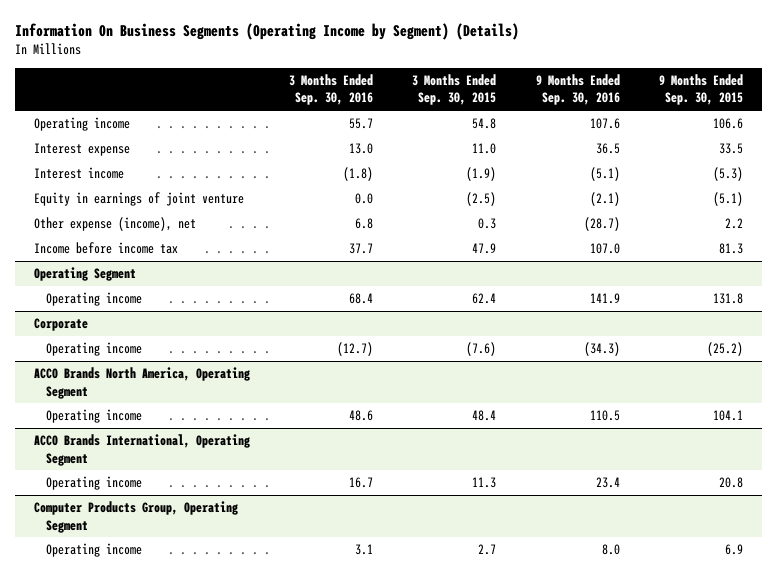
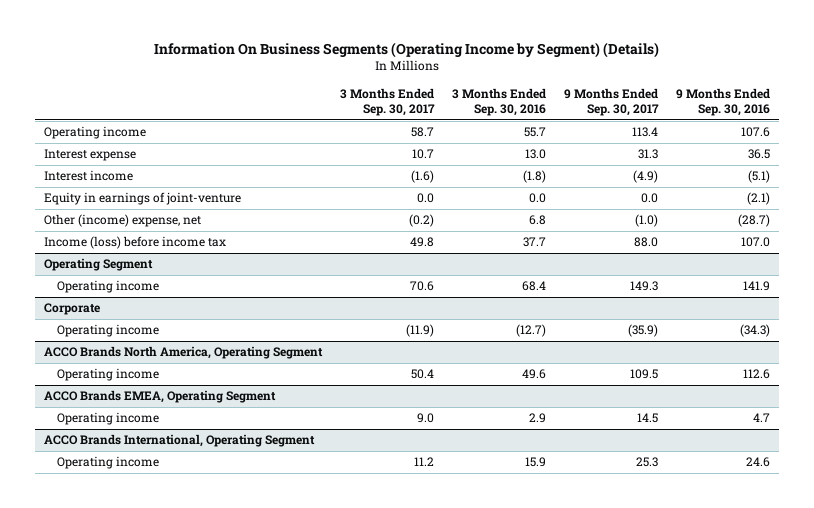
- | 3 Months Ended Sep. 30, 2016 | 3 Months Ended Sep. 30, 2015 | 9 Months Ended Sep. 30, 2016 | 9 Months Ended Sep. 30, 2015
+ | 3 Months Ended Sep. 30, 2017 | 3 Months Ended Sep. 30, 2016 | 9 Months Ended Sep. 30, 2017 | 9 Months Ended Sep. 30, 2016
- Equity in earnings of joint venture | 0.0 | (2.5) | (2.1) | (5.1)
- Other expense (income), net | 6.8 | 0.3 | (28.7) | 2.2
- Income before income tax | 37.7 | 47.9 | 107.0 | 81.3
+ Equity in earnings of joint-venture | 0.0 | 0.0 | 0.0 | (2.1)
+ Other (income) expense, net | (0.2) | 6.8 | (1.0) | (28.7)
+ Income (loss) before income tax | 49.8 | 37.7 | 88.0 | 107.0
@ ACCO Brands North America, Operating Segment
- Operating income | 48.6 | 48.4 | 110.5 | 104.1
+ Operating income | 50.4 | 49.6 | 109.5 | 112.6
+ ACCO Brands EMEA, Operating Segment
+ Operating income | 9.0 | 2.9 | 14.5 | 4.7
@ ACCO Brands International, Operating Segment
- Operating income | 16.7 | 11.3 | 23.4 | 20.8
- Computer Products Group, Operating Segment
- Operating income | 3.1 | 2.7 | 8.0 | 6.9
@ ACCO Brands International, Operating Segment
+ Operating income | 11.2 | 15.9 | 25.3 | 24.6

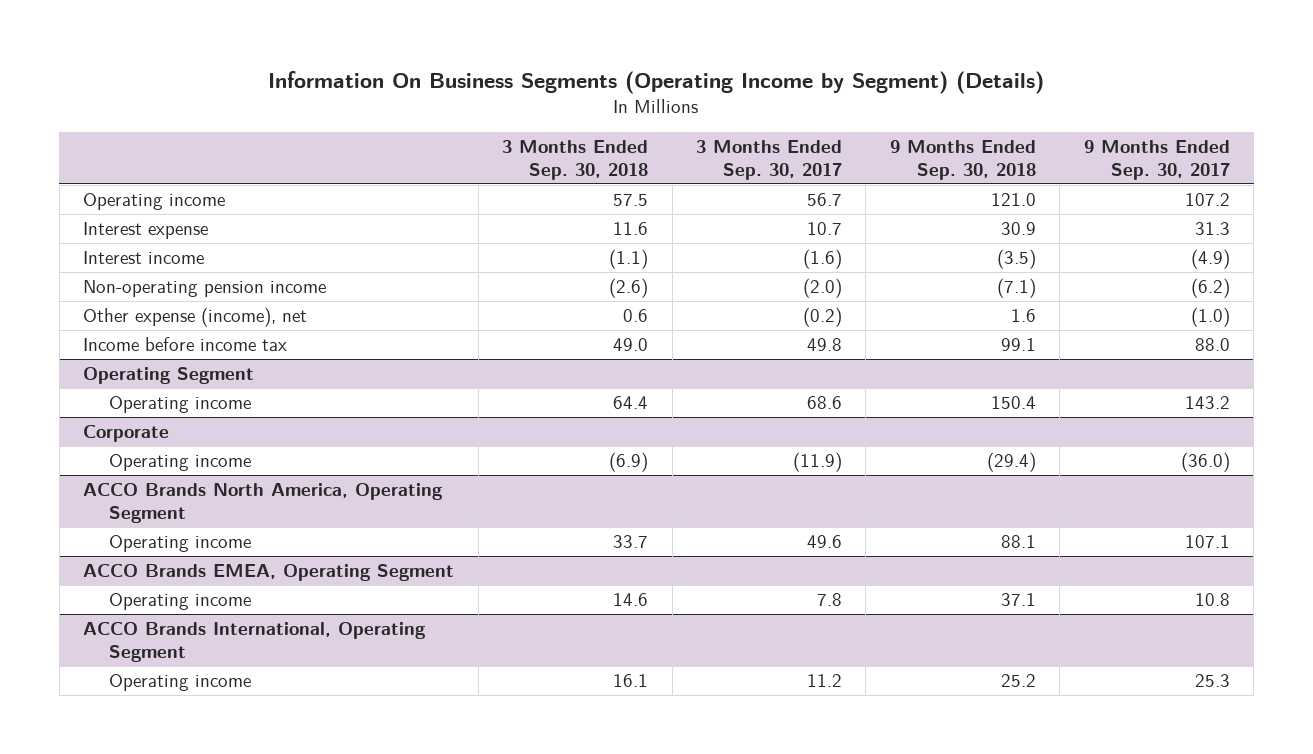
- | 3 Months Ended Sep. 30, 2017 | 3 Months Ended Sep. 30, 2016 | 9 Months Ended Sep. 30, 2017 | 9 Months Ended Sep. 30, 2016
+ | 3 Months Ended Sep. 30, 2018 | 3 Months Ended Sep. 30, 2017 | 9 Months Ended Sep. 30, 2018 | 9 Months Ended Sep. 30, 2017
- Operating income | 58.7 | 55.7 | 113.4 | 107.6
+ Operating income | 57.5 | 56.7 | 121.0 | 107.2
- Equity in earnings of joint-venture | 0.0 | 0.0 | 0.0 | (2.1)
- Other (income) expense, net | (0.2) | 6.8 | (1.0) | (28.7)
- Income (loss) before income tax | 49.8 | 37.7 | 88.0 | 107.0
+ Non-operating pension income | (2.6) | (2.0) | (7.1) | (6.2)
+ Other expense (income), net | 0.6 | (0.2) | 1.6 | (1.0)
+ Income before income tax | 49.0 | 49.8 | 99.1 | 88.0
@ Operating Segment
- Operating income | 70.6 | 68.4 | 149.3 | 141.9
+ Operating income | 64.4 | 68.6 | 150.4 | 143.2
@ Corporate
- Operating income | (11.9) | (12.7) | (35.9) | (34.3)
+ Operating income | (6.9) | (11.9) | (29.4) | (36.0)
@ ACCO Brands North America, Operating Segment
- Operating income | 50.4 | 49.6 | 109.5 | 112.6
+ Operating income | 33.7 | 49.6 | 88.1 | 107.1
@ ACCO Brands EMEA, Operating Segment
- Operating income | 9.0 | 2.9 | 14.5 | 4.7
+ Operating income | 14.6 | 7.8 | 37.1 | 10.8

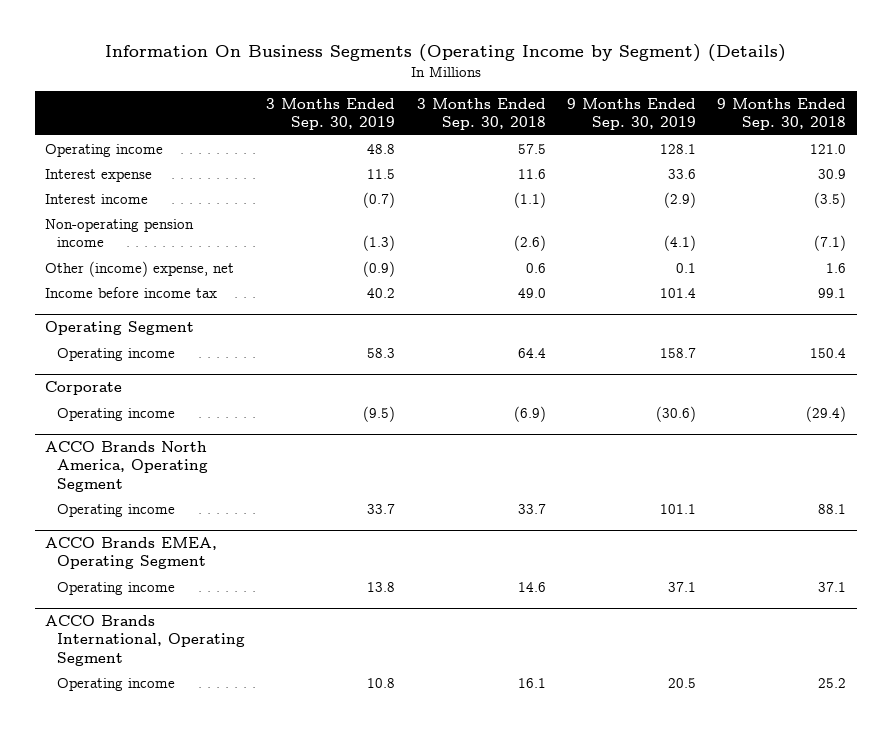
- | 3 Months Ended Sep. 30, 2018 | 3 Months Ended Sep. 30, 2017 | 9 Months Ended Sep. 30, 2018 | 9 Months Ended Sep. 30, 2017
+ | 3 Months Ended Sep. 30, 2019 | 3 Months Ended Sep. 30, 2018 | 9 Months Ended Sep. 30, 2019 | 9 Months Ended Sep. 30, 2018
- Other expense (income), net | 0.6 | (0.2) | 1.6 | (1.0)
+ Other (income) expense, net | (0.9) | 0.6 | 0.1 | 1.6

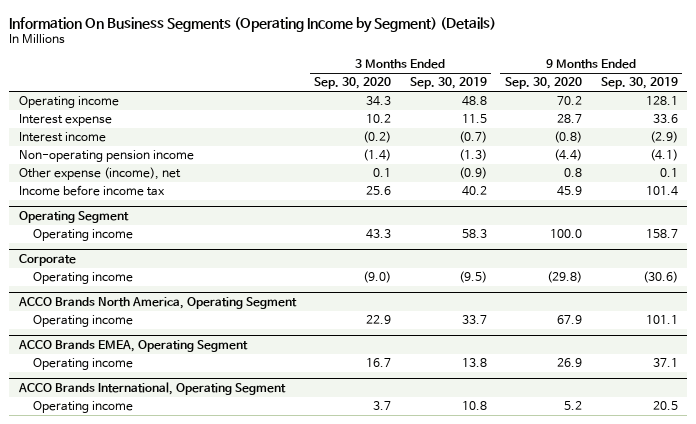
- | 3 Months Ended Sep. 30, 2019 | 3 Months Ended Sep. 30, 2018 | 9 Months Ended Sep. 30, 2019 | 9 Months Ended Sep. 30, 2018
+ | 3 Months Ended Sep. 30, 2020 | 3 Months Ended Sep. 30, 2019 | 9 Months Ended Sep. 30, 2020 | 9 Months Ended Sep. 30, 2019
- Other (income) expense, net | (0.9) | 0.6 | 0.1 | 1.6
+ Other expense (income), net | 0.1 | (0.9) | 0.8 | 0.1

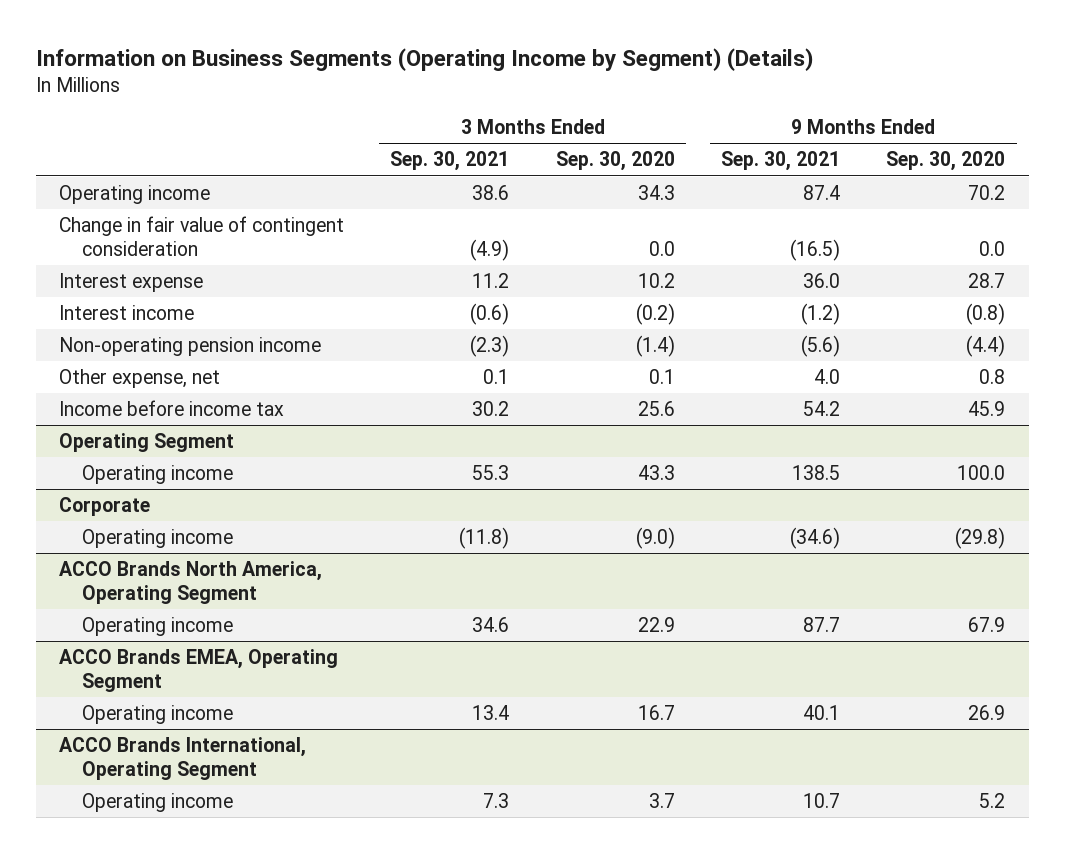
- Information On Business Segments (Operating Income by Segment) (Details)
+ Information on Business Segments (Operating Income by Segment) (Details)
- | 3 Months Ended Sep. 30, 2020 | 3 Months Ended Sep. 30, 2019 | 9 Months Ended Sep. 30, 2020 | 9 Months Ended Sep. 30, 2019
+ | 3 Months Ended Sep. 30, 2021 | 3 Months Ended Sep. 30, 2020 | 9 Months Ended Sep. 30, 2021 | 9 Months Ended Sep. 30, 2020
+ Change in fair value of contingent consideration | (4.9) | 0.0 | (16.5) | 0.0
- Other expense (income), net | 0.1 | (0.9) | 0.8 | 0.1
+ Other expense, net | 0.1 | 0.1 | 4.0 | 0.8

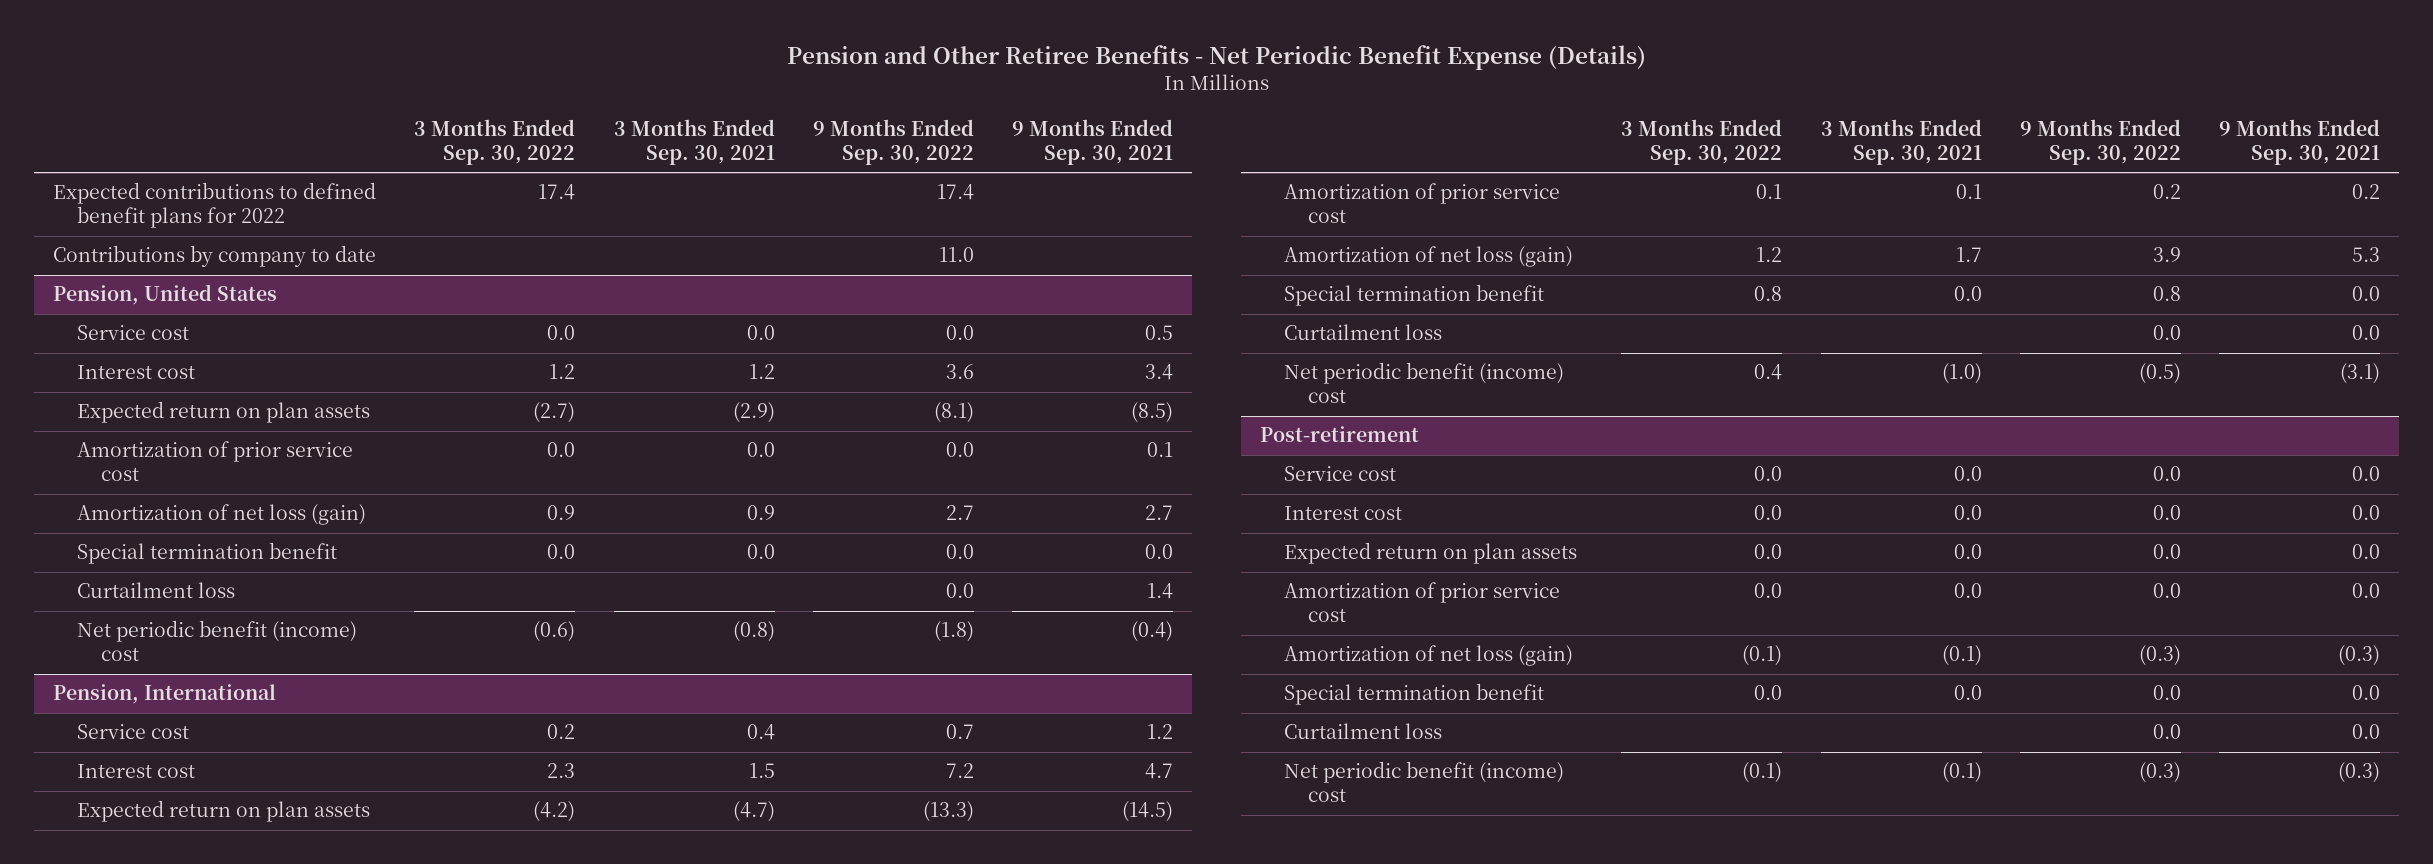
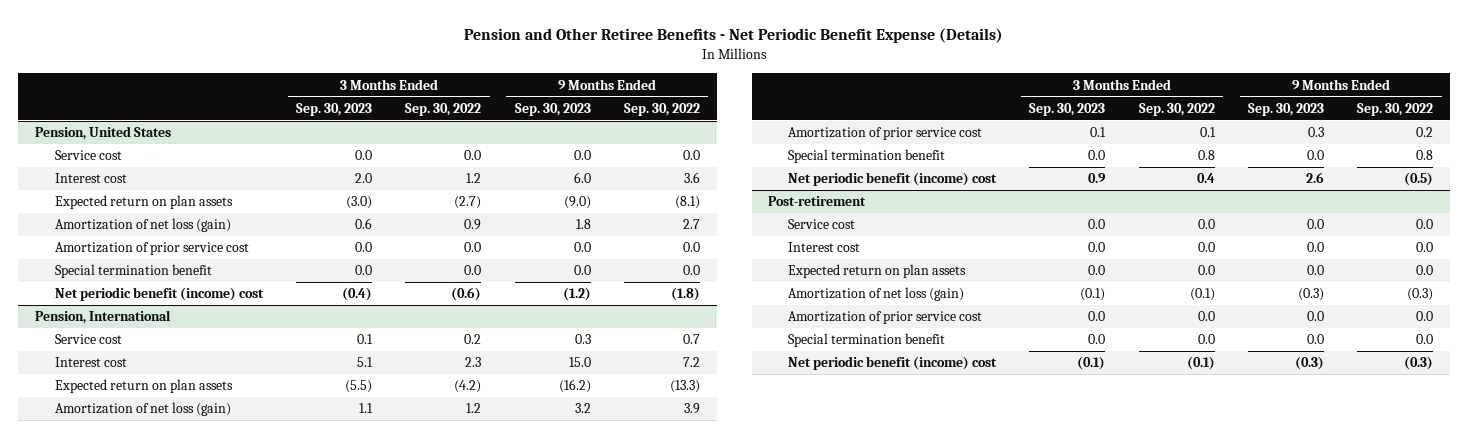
- | 3 Months Ended Sep. 30, 2022 | 3 Months Ended Sep. 30, 2021 | 9 Months Ended Sep. 30, 2022 | 9 Months Ended Sep. 30, 2021
+ | 3 Months Ended Sep. 30, 2023 | 3 Months Ended Sep. 30, 2022 | 9 Months Ended Sep. 30, 2023 | 9 Months Ended Sep. 30, 2022
- Expected contributions to defined benefit plans for 2022 | 17.4 | | 17.4 |
- Contributions by company to date | | | 11.0 |
@ Pension, United States
moved down: Amortization of prior service cost | 0.0 | 0.0 | 0.0 | 0.0
- Curtailment loss | | | 0.0 | 1.4
@ Pension, International
moved down: Amortization of prior service cost | 0.1 | 0.1 | 0.3 | 0.2
- Curtailment loss | | | 0.0 | 0.0
@ Post-retirement
moved down: Amortization of prior service cost | 0.0 | 0.0 | 0.0 | 0.0
- Curtailment loss | | | 0.0 | 0.0

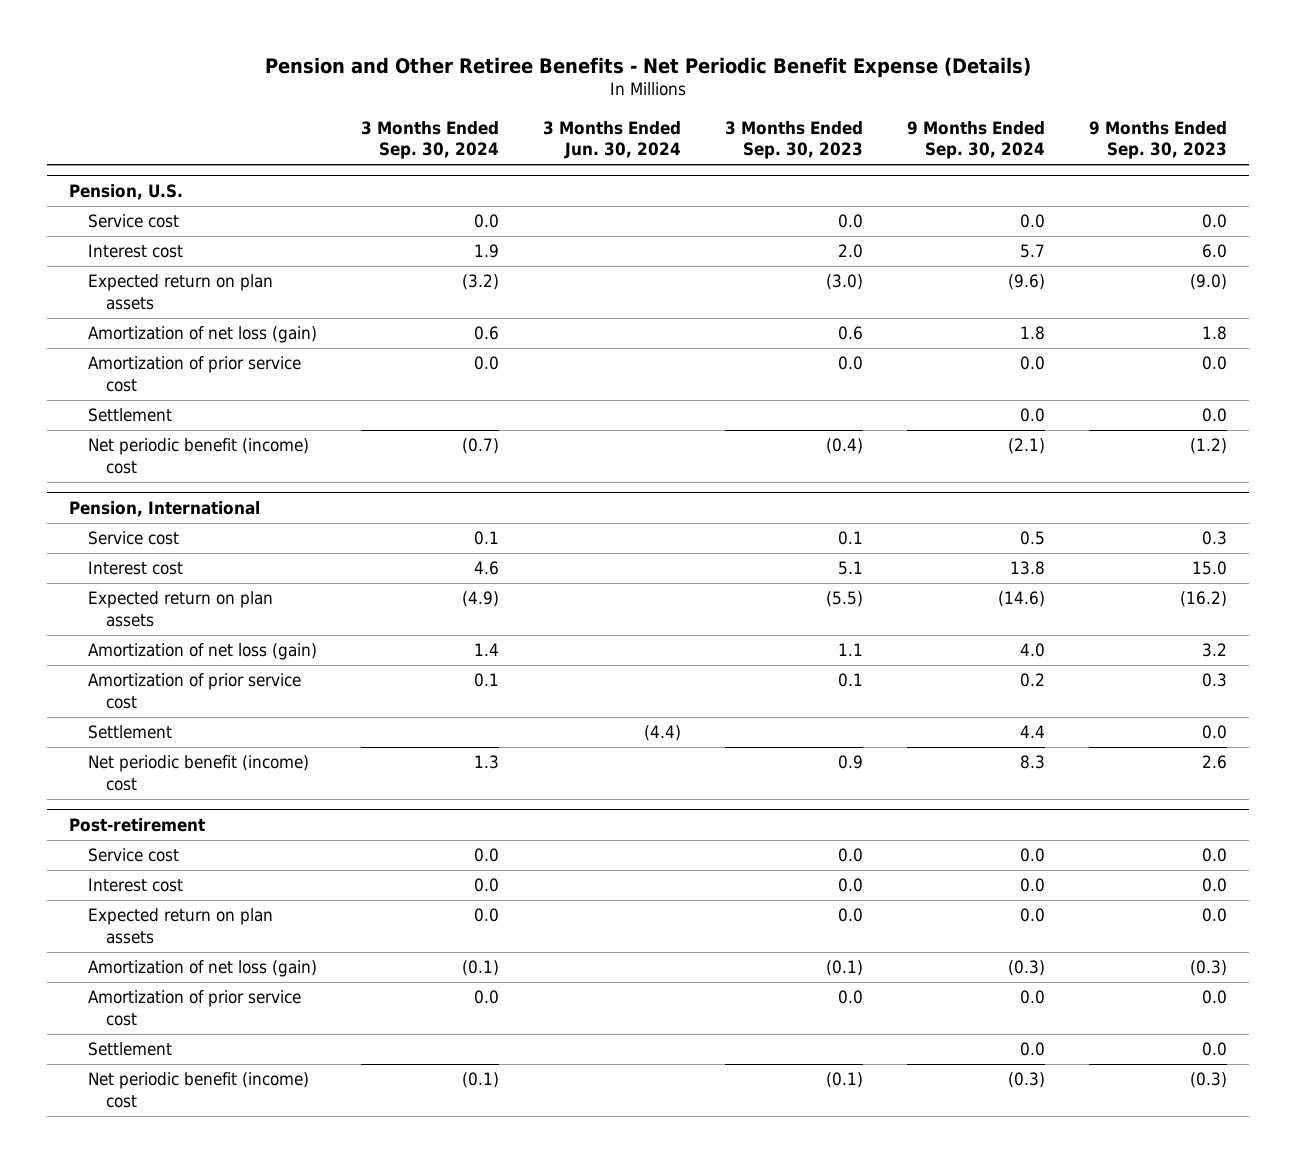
- | 3 Months Ended Sep. 30, 2023 | 3 Months Ended Sep. 30, 2022 | 9 Months Ended Sep. 30, 2023 | 9 Months Ended Sep. 30, 2022
+ | 3 Months Ended Sep. 30, 2024 | 3 Months Ended Jun. 30, 2024 | 3 Months Ended Sep. 30, 2023 | 9 Months Ended Sep. 30, 2024 | 9 Months Ended Sep. 30, 2023
- Pension, United States
+ Pension, U.S.
- Special termination benefit | 0.0 | 0.0 | 0.0 | 0.0
+ Settlement | | | | 0.0 | 0.0
@ Pension, International
- Special termination benefit | 0.0 | 0.8 | 0.0 | 0.8
+ Settlement | | (4.4) | | 4.4 | 0.0
@ Post-retirement
- Special termination benefit | 0.0 | 0.0 | 0.0 | 0.0
+ Settlement | | | | 0.0 | 0.0

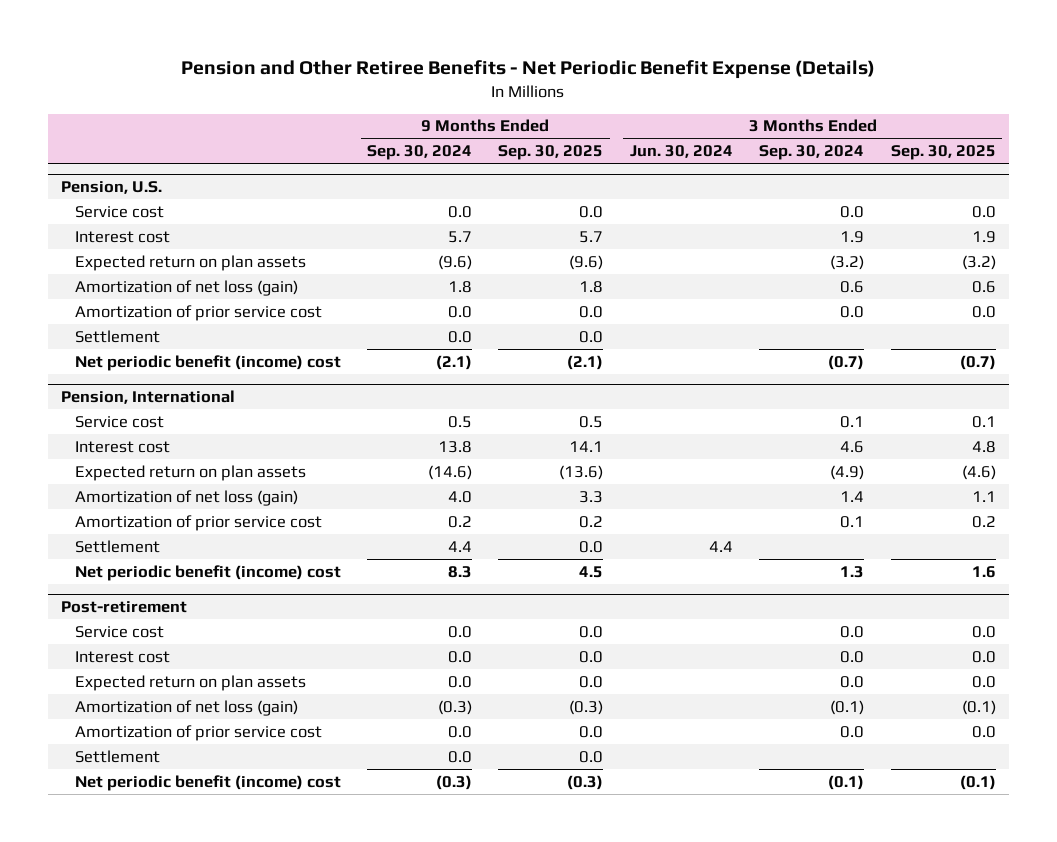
- | 3 Months Ended Sep. 30, 2024 | 3 Months Ended Jun. 30, 2024 | 3 Months Ended Sep. 30, 2023 | 9 Months Ended Sep. 30, 2024 | 9 Months Ended Sep. 30, 2023
+ | 9 Months Ended Sep. 30, 2024 | 9 Months Ended Sep. 30, 2025 | 3 Months Ended Jun. 30, 2024 | 3 Months Ended Sep. 30, 2024 | 3 Months Ended Sep. 30, 2025
@ Pension, International
- Settlement | | (4.4) | | 4.4 | 0.0
+ Settlement | 4.4 | 0.0 | 4.4 | |

